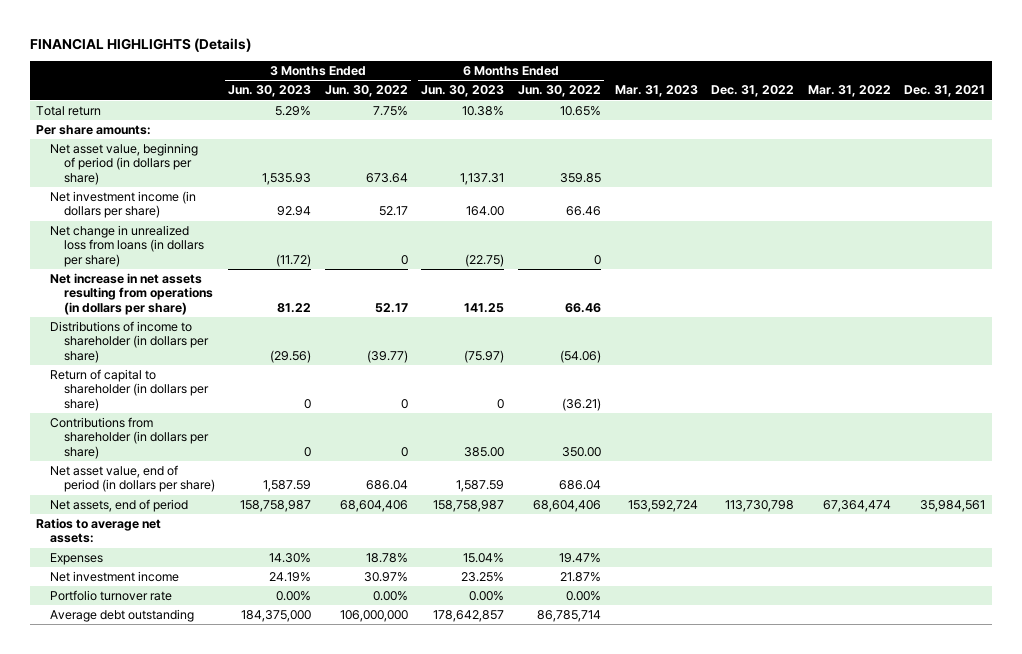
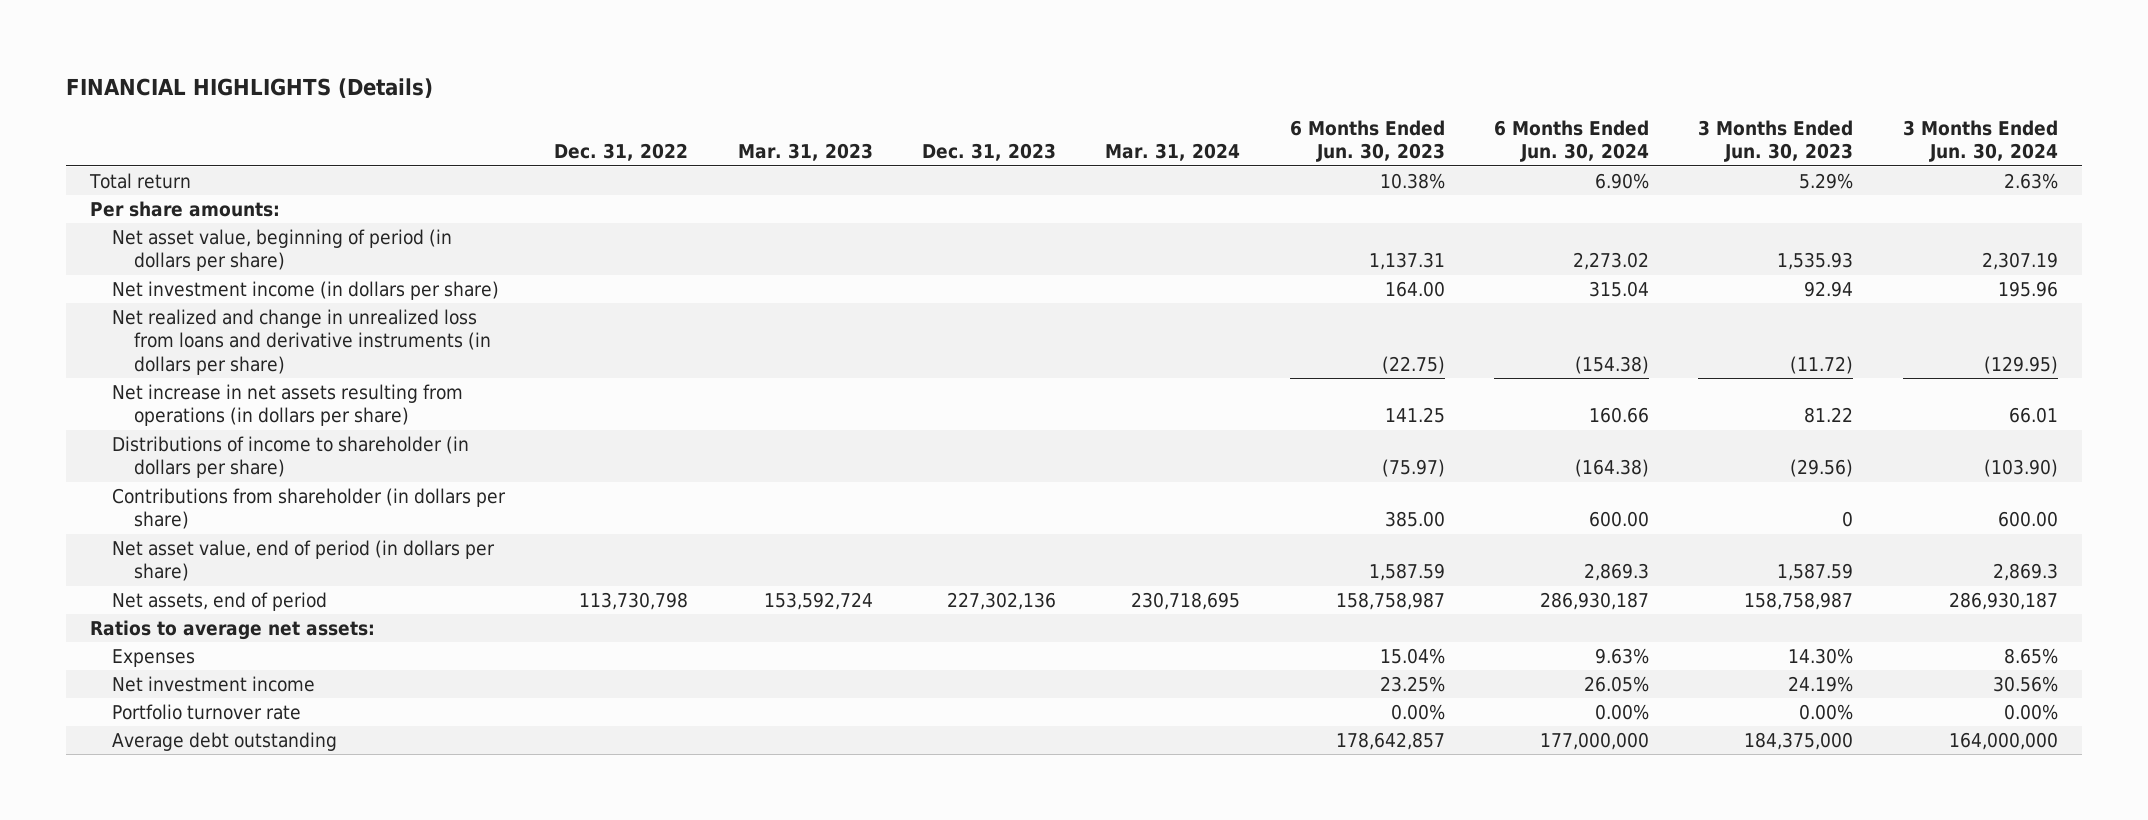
- | 3 Months Ended Jun. 30, 2023 | 3 Months Ended Jun. 30, 2022 | 6 Months Ended Jun. 30, 2023 | 6 Months Ended Jun. 30, 2022 | Mar. 31, 2023 | Dec. 31, 2022 | Mar. 31, 2022 | Dec. 31, 2021
+ | Dec. 31, 2022 | Mar. 31, 2023 | Dec. 31, 2023 | Mar. 31, 2024 | 6 Months Ended Jun. 30, 2023 | 6 Months Ended Jun. 30, 2024 | 3 Months Ended Jun. 30, 2023 | 3 Months Ended Jun. 30, 2024
- Net change in unrealized loss from loans (in dollars per share) | (11.72) | 0 | (22.75) | 0 | | | |
+ Net realized and change in unrealized loss from loans and derivative instruments (in dollars per share) | | | | | (22.75) | (154.38) | (11.72) | (129.95)
- Return of capital to shareholder (in dollars per share) | 0 | 0 | 0 | (36.21) | | | |

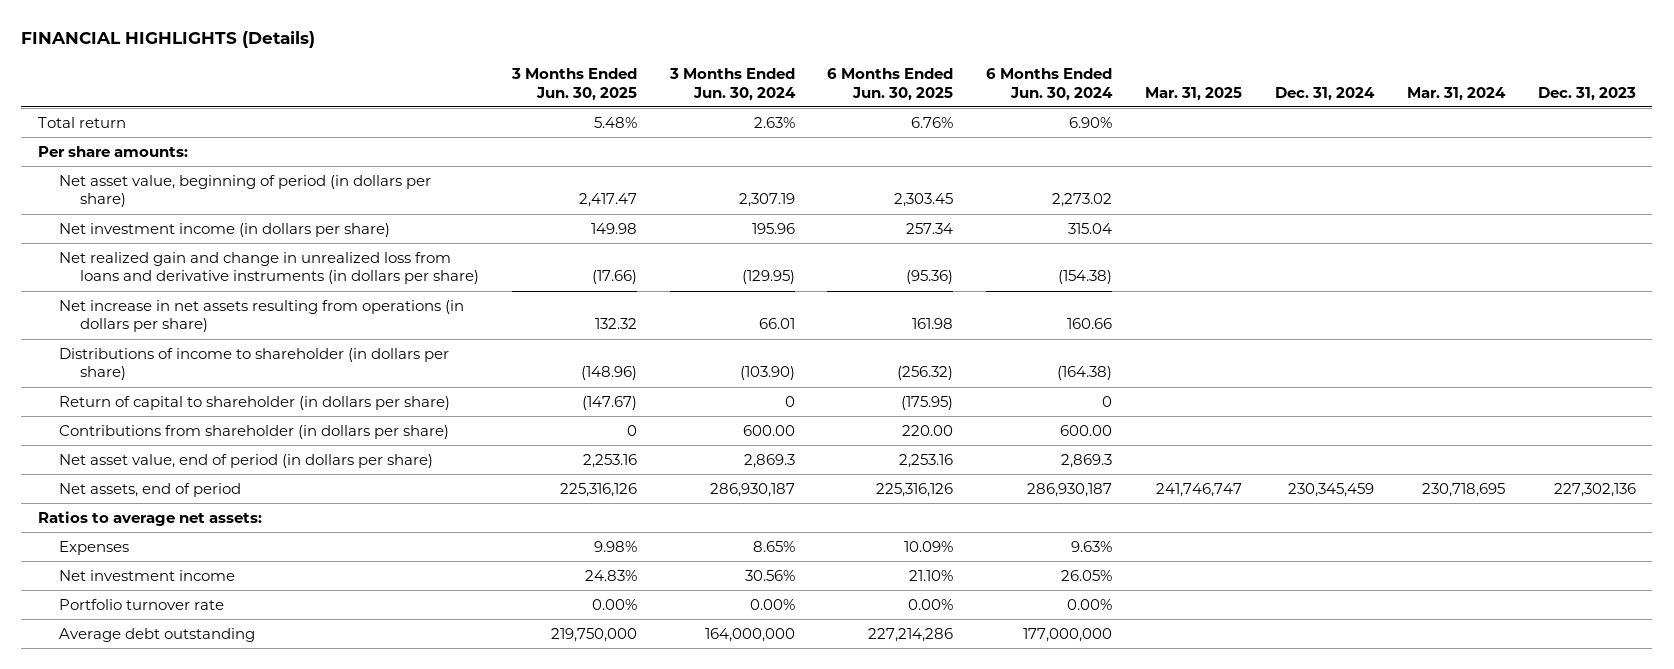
- | Dec. 31, 2022 | Mar. 31, 2023 | Dec. 31, 2023 | Mar. 31, 2024 | 6 Months Ended Jun. 30, 2023 | 6 Months Ended Jun. 30, 2024 | 3 Months Ended Jun. 30, 2023 | 3 Months Ended Jun. 30, 2024
+ | 3 Months Ended Jun. 30, 2025 | 3 Months Ended Jun. 30, 2024 | 6 Months Ended Jun. 30, 2025 | 6 Months Ended Jun. 30, 2024 | Mar. 31, 2025 | Dec. 31, 2024 | Mar. 31, 2024 | Dec. 31, 2023
- Net realized and change in unrealized loss from loans and derivative instruments (in dollars per share) | | | | | (22.75) | (154.38) | (11.72) | (129.95)
+ Net realized gain and change in unrealized loss from loans and derivative instruments (in dollars per share) | (17.66) | (129.95) | (95.36) | (154.38) | | | |
+ Return of capital to shareholder (in dollars per share) | (147.67) | 0 | (175.95) | 0 | | | |

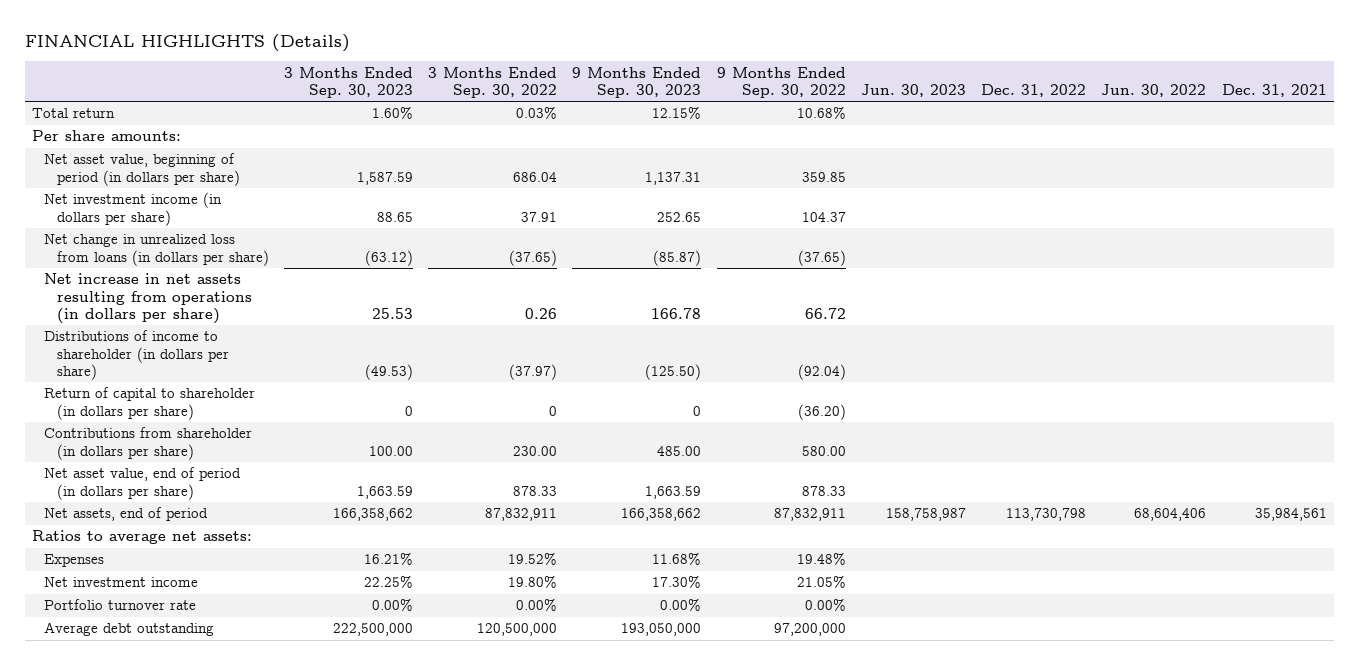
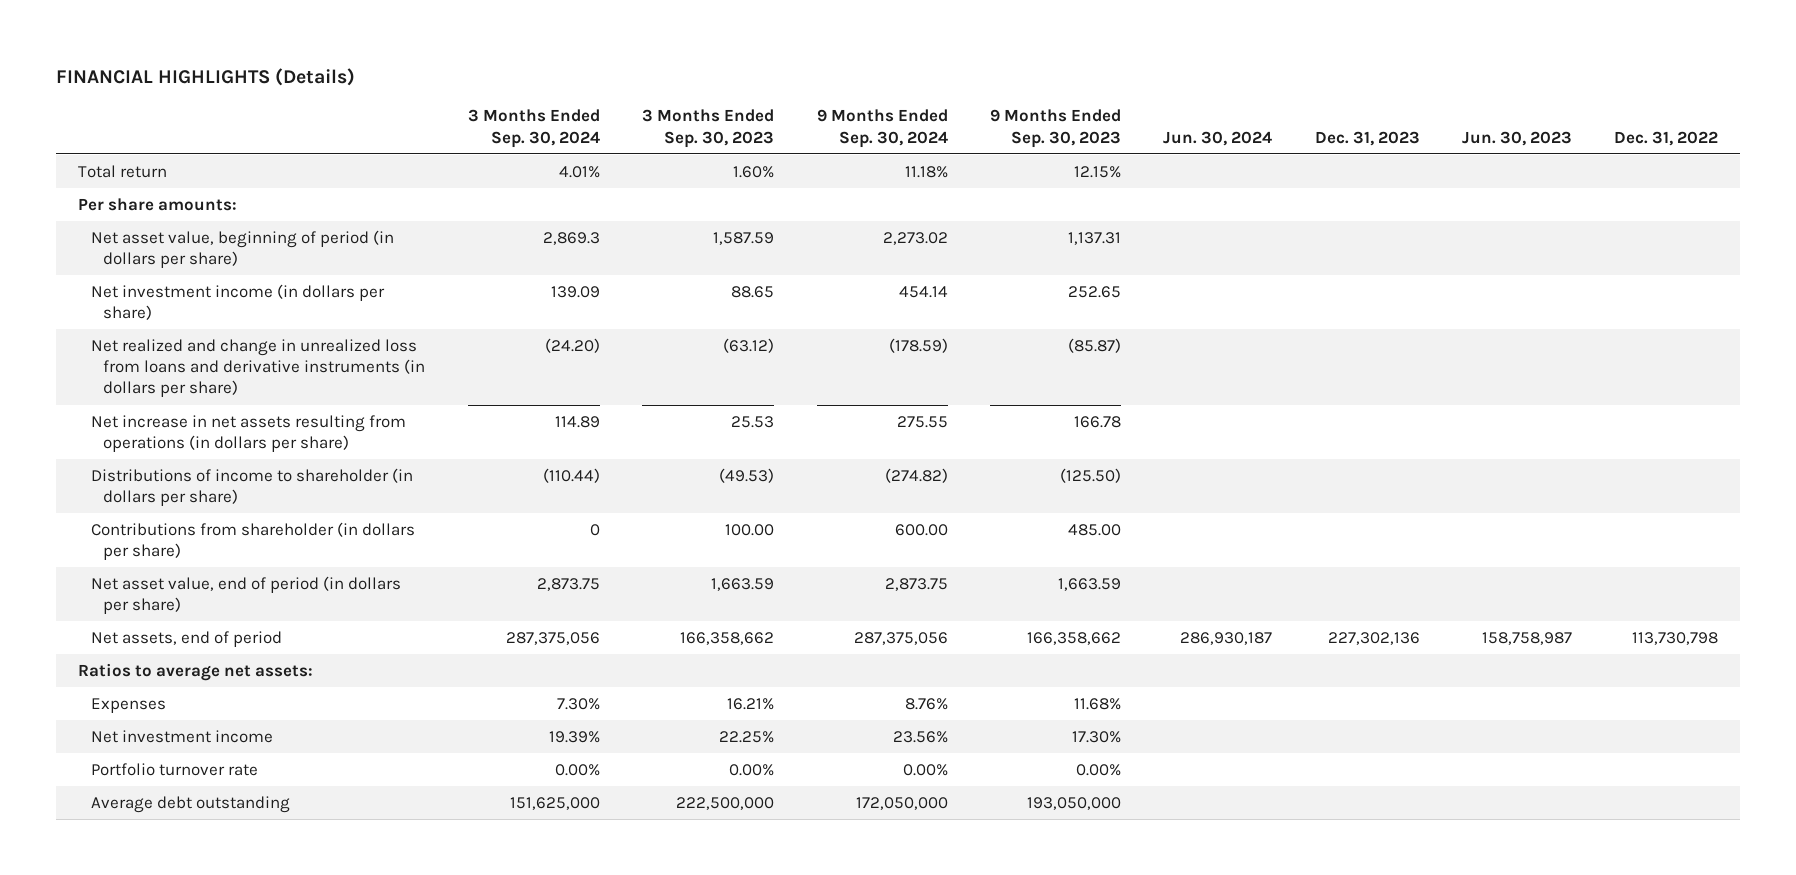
- | 3 Months Ended Sep. 30, 2023 | 3 Months Ended Sep. 30, 2022 | 9 Months Ended Sep. 30, 2023 | 9 Months Ended Sep. 30, 2022 | Jun. 30, 2023 | Dec. 31, 2022 | Jun. 30, 2022 | Dec. 31, 2021
+ | 3 Months Ended Sep. 30, 2024 | 3 Months Ended Sep. 30, 2023 | 9 Months Ended Sep. 30, 2024 | 9 Months Ended Sep. 30, 2023 | Jun. 30, 2024 | Dec. 31, 2023 | Jun. 30, 2023 | Dec. 31, 2022
- Net change in unrealized loss from loans (in dollars per share) | (63.12) | (37.65) | (85.87) | (37.65) | | | |
+ Net realized and change in unrealized loss from loans and derivative instruments (in dollars per share) | (24.20) | (63.12) | (178.59) | (85.87) | | | |
- Return of capital to shareholder (in dollars per share) | 0 | 0 | 0 | (36.20) | | | |

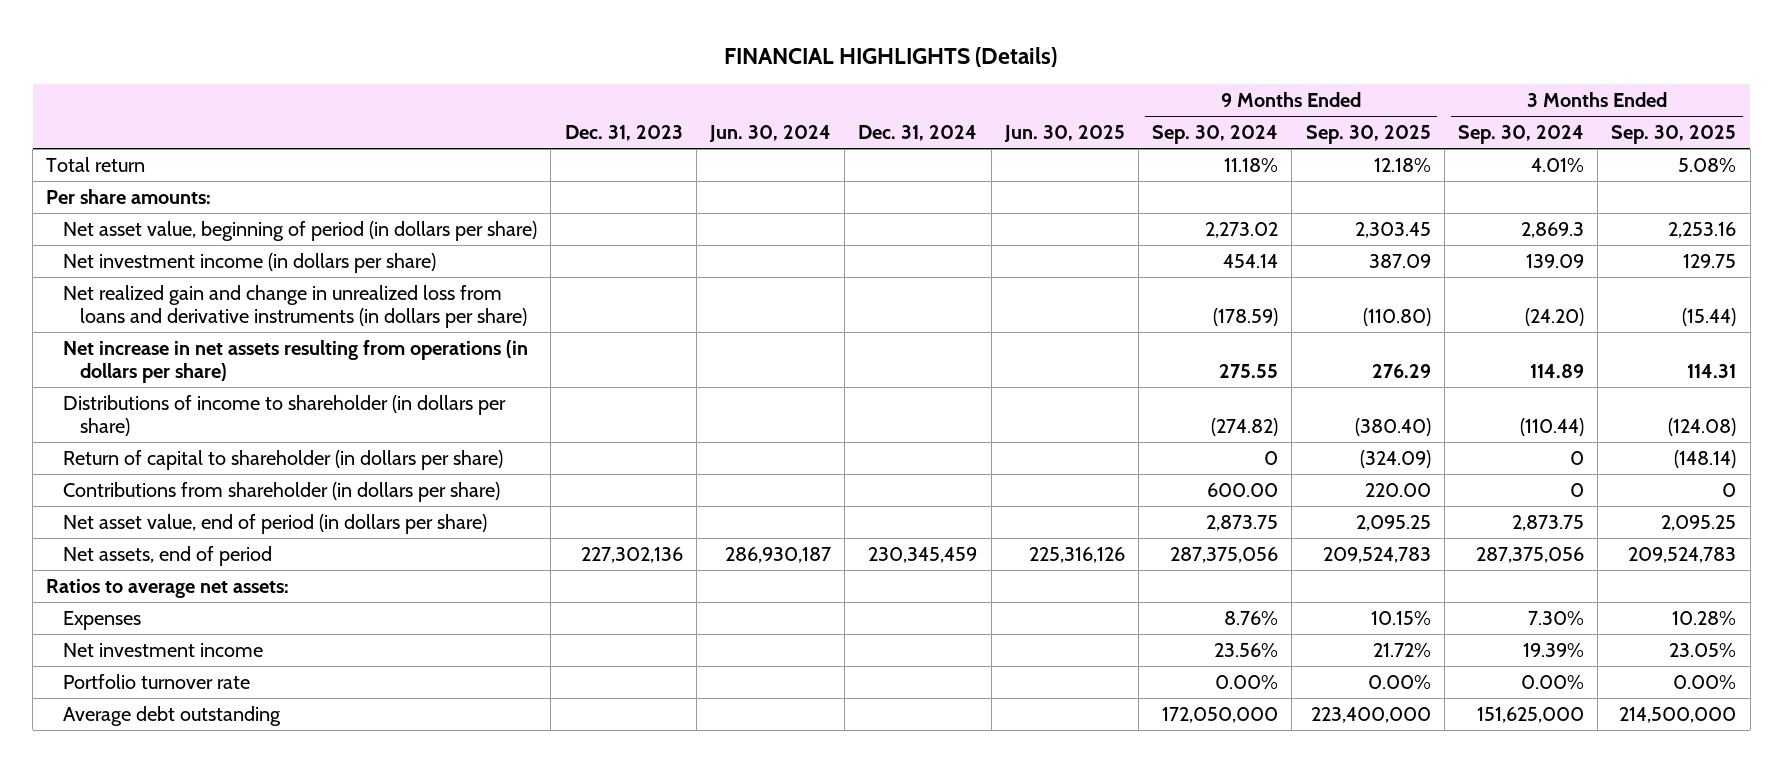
- | 3 Months Ended Sep. 30, 2024 | 3 Months Ended Sep. 30, 2023 | 9 Months Ended Sep. 30, 2024 | 9 Months Ended Sep. 30, 2023 | Jun. 30, 2024 | Dec. 31, 2023 | Jun. 30, 2023 | Dec. 31, 2022
+ | Dec. 31, 2023 | Jun. 30, 2024 | Dec. 31, 2024 | Jun. 30, 2025 | 9 Months Ended Sep. 30, 2024 | 9 Months Ended Sep. 30, 2025 | 3 Months Ended Sep. 30, 2024 | 3 Months Ended Sep. 30, 2025
- Net realized and change in unrealized loss from loans and derivative instruments (in dollars per share) | (24.20) | (63.12) | (178.59) | (85.87) | | | |
+ Net realized gain and change in unrealized loss from loans and derivative instruments (in dollars per share) | | | | | (178.59) | (110.80) | (24.20) | (15.44)
+ Return of capital to shareholder (in dollars per share) | | | | | 0 | (324.09) | 0 | (148.14)

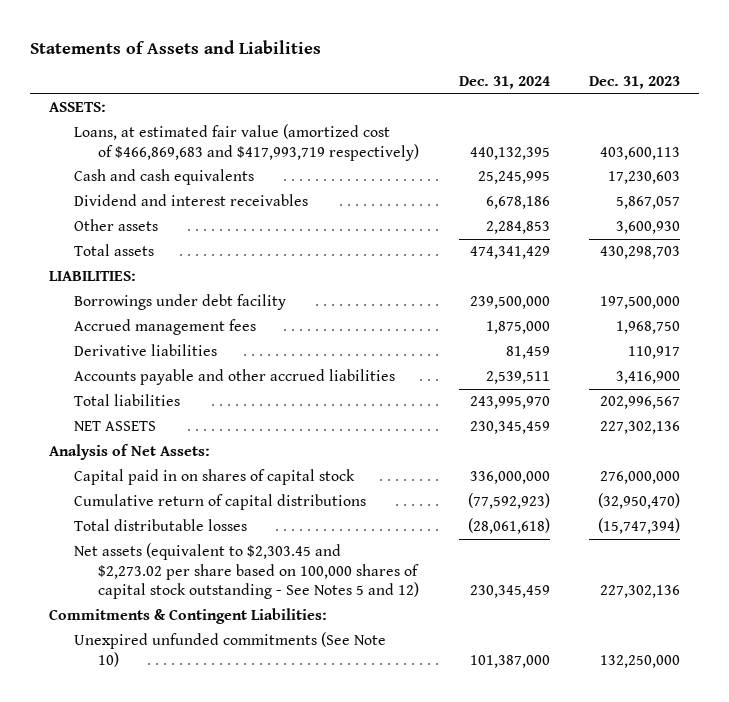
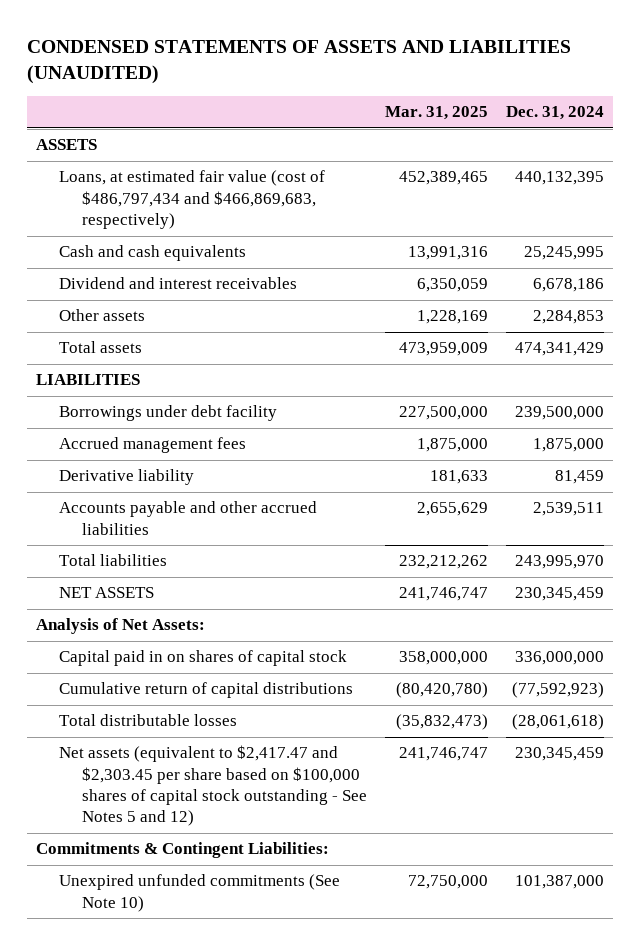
- Statements of Assets and Liabilities
+ CONDENSED STATEMENTS OF ASSETS AND LIABILITIES (UNAUDITED)
- | Dec. 31, 2024 | Dec. 31, 2023
+ | Mar. 31, 2025 | Dec. 31, 2024
- ASSETS:
- Loans, at estimated fair value (amortized cost of $466,869,683 and $417,993,719 respectively) | 440,132,395 | 403,600,113
+ ASSETS
+ Loans, at estimated fair value (cost of $486,797,434 and $466,869,683, respectively) | 452,389,465 | 440,132,395
- LIABILITIES:
+ LIABILITIES
- Derivative liabilities | 81,459 | 110,917
+ Derivative liability | 181,633 | 81,459
- Net assets (equivalent to $2,303.45 and $2,273.02 per share based on 100,000 shares of capital stock outstanding - See Notes 5 and 12) | 230,345,459 | 227,302,136
+ Net assets (equivalent to $2,417.47 and $2,303.45 per share based on $100,000 shares of capital stock outstanding - See Notes 5 and 12) | 241,746,747 | 230,345,459

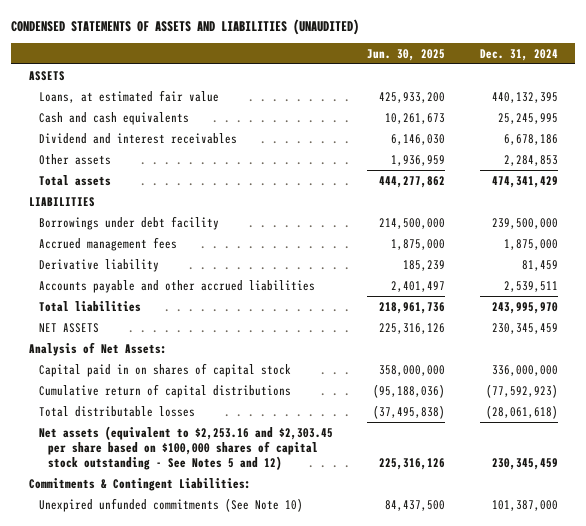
- | Mar. 31, 2025 | Dec. 31, 2024
+ | Jun. 30, 2025 | Dec. 31, 2024
- Loans, at estimated fair value (cost of $486,797,434 and $466,869,683, respectively) | 452,389,465 | 440,132,395
+ Loans, at estimated fair value | 425,933,200 | 440,132,395
- Net assets (equivalent to $2,417.47 and $2,303.45 per share based on $100,000 shares of capital stock outstanding - See Notes 5 and 12) | 241,746,747 | 230,345,459
+ Net assets (equivalent to $2,253.16 and $2,303.45 per share based on $100,000 shares of capital stock outstanding - See Notes 5 and 12) | 225,316,126 | 230,345,459

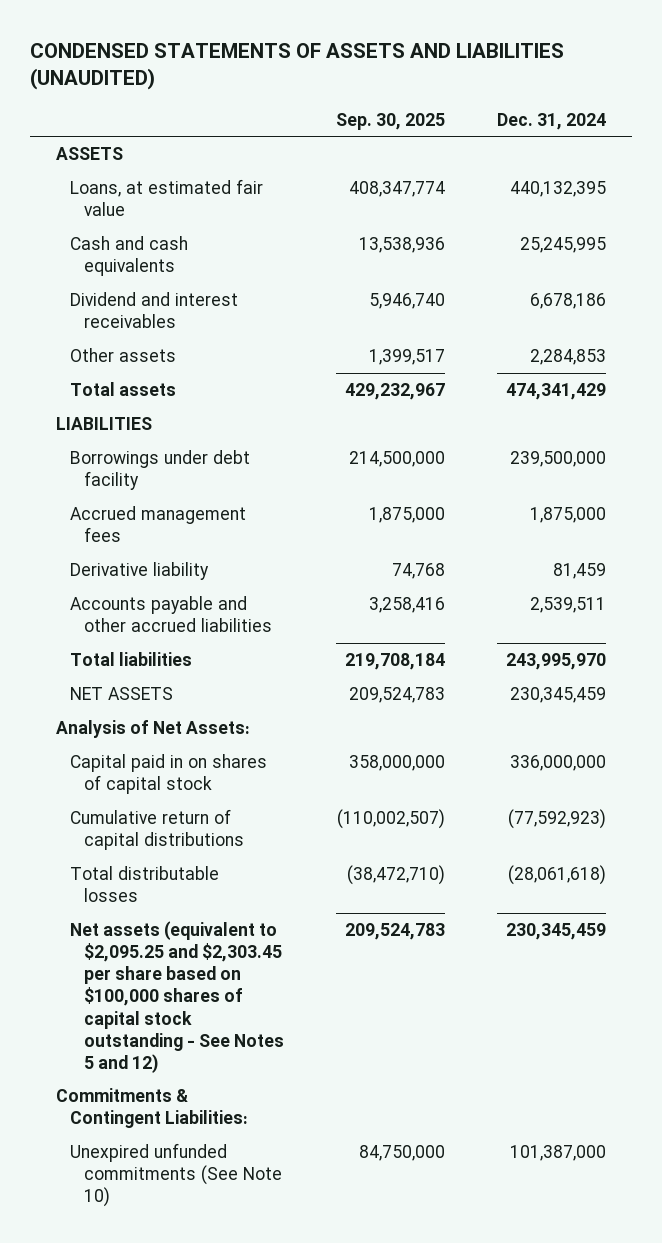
- | Jun. 30, 2025 | Dec. 31, 2024
+ | Sep. 30, 2025 | Dec. 31, 2024
- Net assets (equivalent to $2,253.16 and $2,303.45 per share based on $100,000 shares of capital stock outstanding - See Notes 5 and 12) | 225,316,126 | 230,345,459
+ Net assets (equivalent to $2,095.25 and $2,303.45 per share based on $100,000 shares of capital stock outstanding - See Notes 5 and 12) | 209,524,783 | 230,345,459

